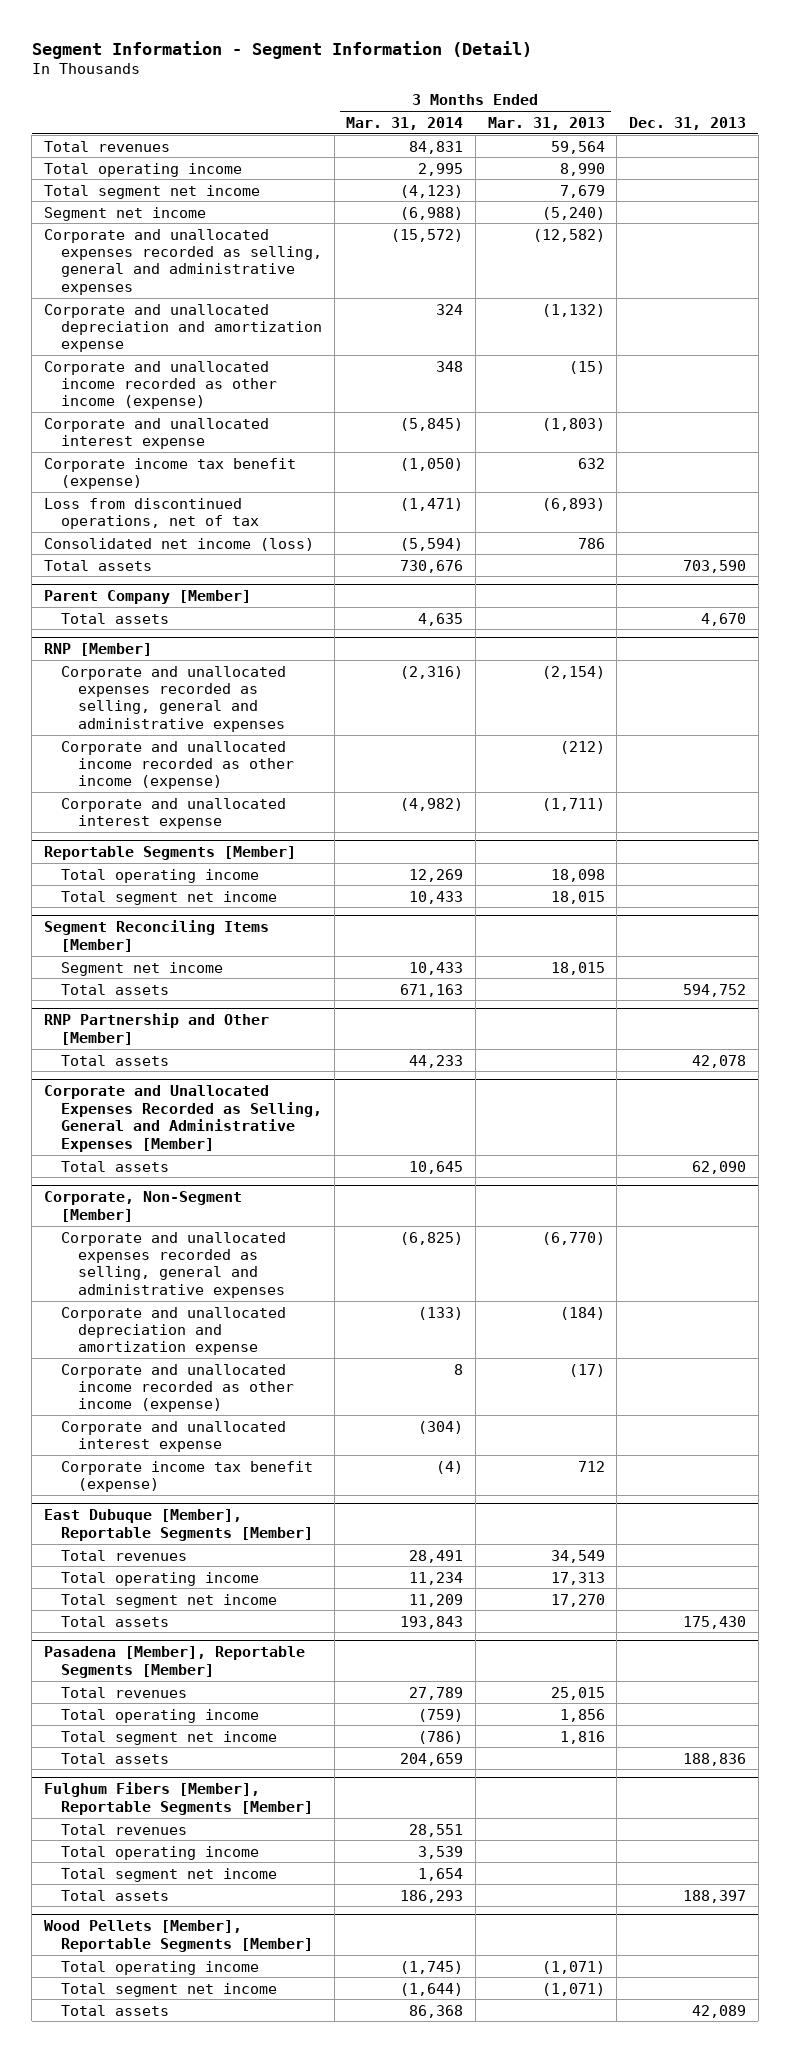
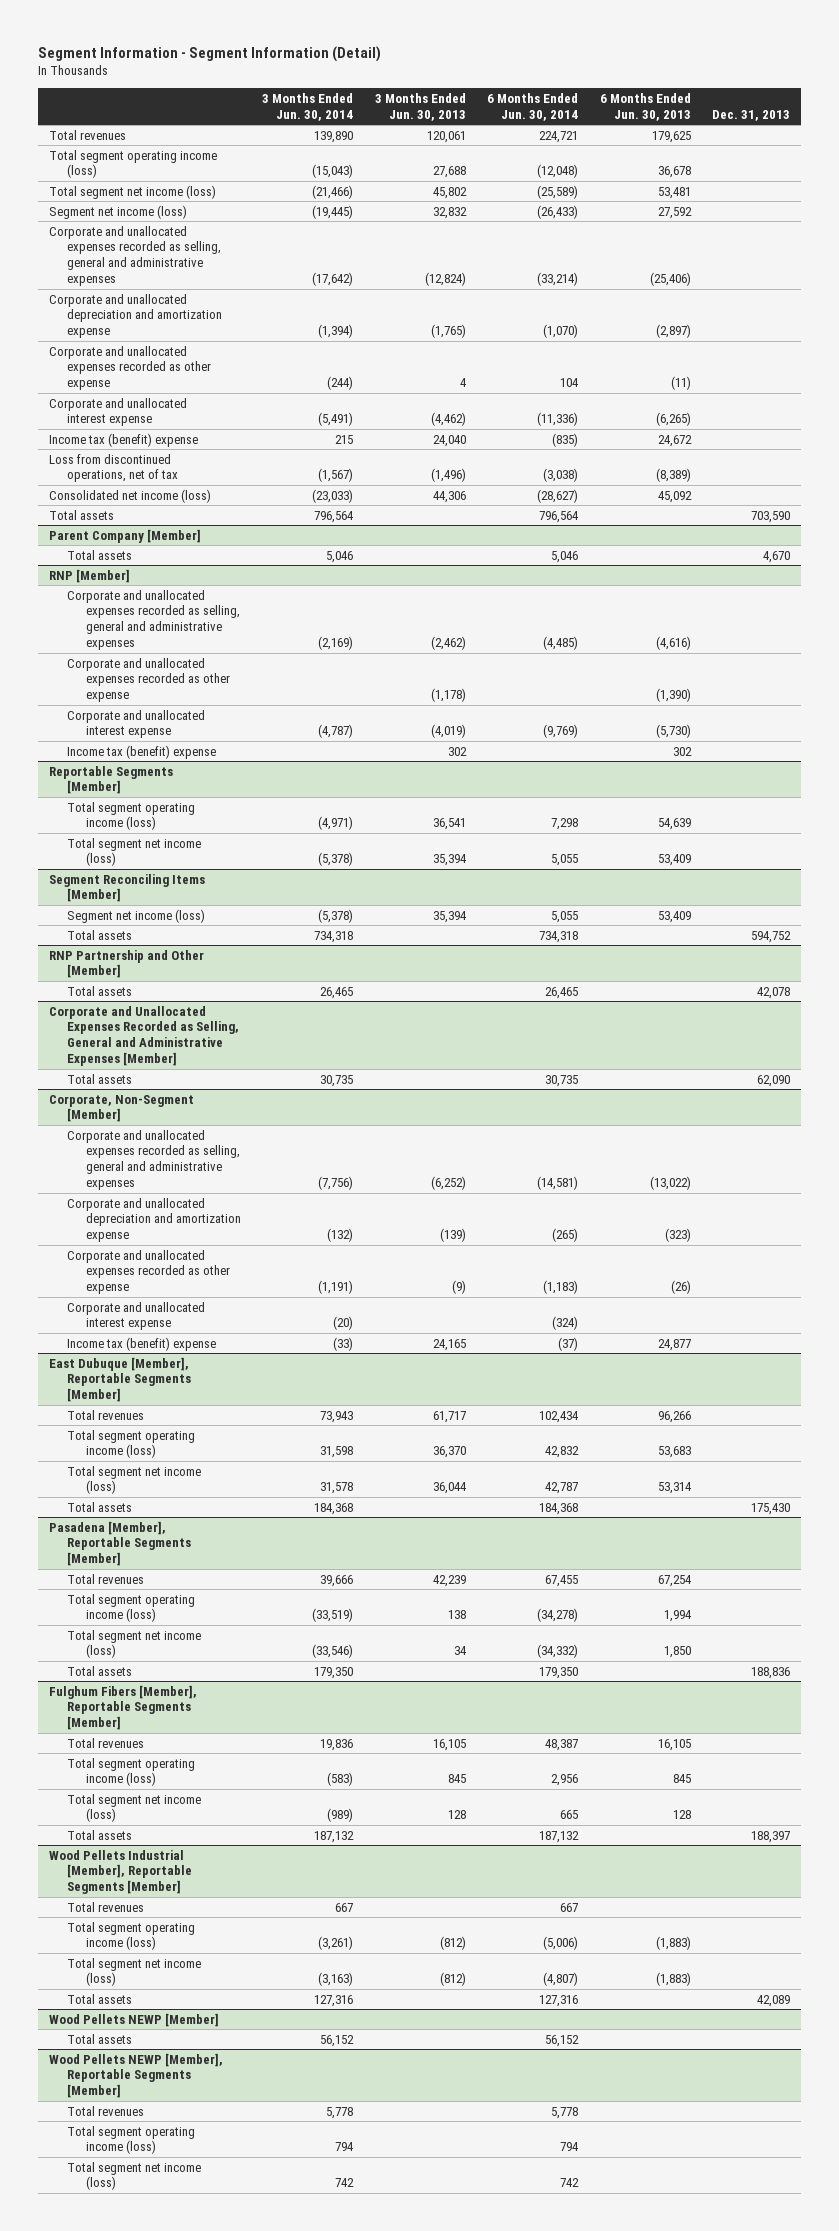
- | 3 Months Ended Mar. 31, 2014 | 3 Months Ended Mar. 31, 2013 | Dec. 31, 2013
+ | 3 Months Ended Jun. 30, 2014 | 3 Months Ended Jun. 30, 2013 | 6 Months Ended Jun. 30, 2014 | 6 Months Ended Jun. 30, 2013 | Dec. 31, 2013
- Total operating income | 2,995 | 8,990 |
- Total segment net income | (4,123) | 7,679 |
- Segment net income | (6,988) | (5,240) |
+ Total segment operating income (loss) | (15,043) | 27,688 | (12,048) | 36,678 |
+ Total segment net income (loss) | (21,466) | 45,802 | (25,589) | 53,481 |
+ Segment net income (loss) | (19,445) | 32,832 | (26,433) | 27,592 |
- Corporate and unallocated income recorded as other income (expense) | 348 | (15) |
+ Corporate and unallocated expenses recorded as other expense | (244) | 4 | 104 | (11) |
- Corporate income tax benefit (expense) | (1,050) | 632 |
+ Income tax (benefit) expense | 215 | 24,040 | (835) | 24,672 |
@ RNP [Member]
- Corporate and unallocated income recorded as other income (expense) | | (212) |
+ Corporate and unallocated expenses recorded as other expense | | (1,178) | | (1,390) |
+ Income tax (benefit) expense | | 302 | | 302 |
@ Reportable Segments [Member]
- Total operating income | 12,269 | 18,098 |
- Total segment net income | 10,433 | 18,015 |
+ Total segment operating income (loss) | (4,971) | 36,541 | 7,298 | 54,639 |
+ Total segment net income (loss) | (5,378) | 35,394 | 5,055 | 53,409 |
@ Segment Reconciling Items [Member]
- Segment net income | 10,433 | 18,015 |
+ Segment net income (loss) | (5,378) | 35,394 | 5,055 | 53,409 |
@ Corporate, Non-Segment [Member]
- Corporate and unallocated income recorded as other income (expense) | 8 | (17) |
+ Corporate and unallocated expenses recorded as other expense | (1,191) | (9) | (1,183) | (26) |
- Corporate income tax benefit (expense) | (4) | 712 |
+ Income tax (benefit) expense | (33) | 24,165 | (37) | 24,877 |
@ East Dubuque [Member], Reportable Segments [Member]
- Total operating income | 11,234 | 17,313 |
- Total segment net income | 11,209 | 17,270 |
+ Total segment operating income (loss) | 31,598 | 36,370 | 42,832 | 53,683 |
+ Total segment net income (loss) | 31,578 | 36,044 | 42,787 | 53,314 |
@ Pasadena [Member], Reportable Segments [Member]
- Total operating income | (759) | 1,856 |
- Total segment net income | (786) | 1,816 |
+ Total segment operating income (loss) | (33,519) | 138 | (34,278) | 1,994 |
+ Total segment net income (loss) | (33,546) | 34 | (34,332) | 1,850 |
@ Fulghum Fibers [Member], Reportable Segments [Member]
- Total operating income | 3,539 | |
- Total segment net income | 1,654 | |
+ Total segment operating income (loss) | (583) | 845 | 2,956 | 845 |
+ Total segment net income (loss) | (989) | 128 | 665 | 128 |
- Wood Pellets [Member], Reportable Segments [Member]
- Total operating income | (1,745) | (1,071) |
- Total segment net income | (1,644) | (1,071) |
+ Wood Pellets Industrial [Member], Reportable Segments [Member]
+ Total revenues | 667 | | 667 | |
+ Total segment operating income (loss) | (3,261) | (812) | (5,006) | (1,883) |
+ Total segment net income (loss) | (3,163) | (812) | (4,807) | (1,883) |
+ Wood Pellets NEWP [Member]
+ Total assets | 56,152 | | 56,152 | |
+ Wood Pellets NEWP [Member], Reportable Segments [Member]
+ Total revenues | 5,778 | | 5,778 | |
+ Total segment operating income (loss) | 794 | | 794 | |
+ Total segment net income (loss) | 742 | | 742 | |

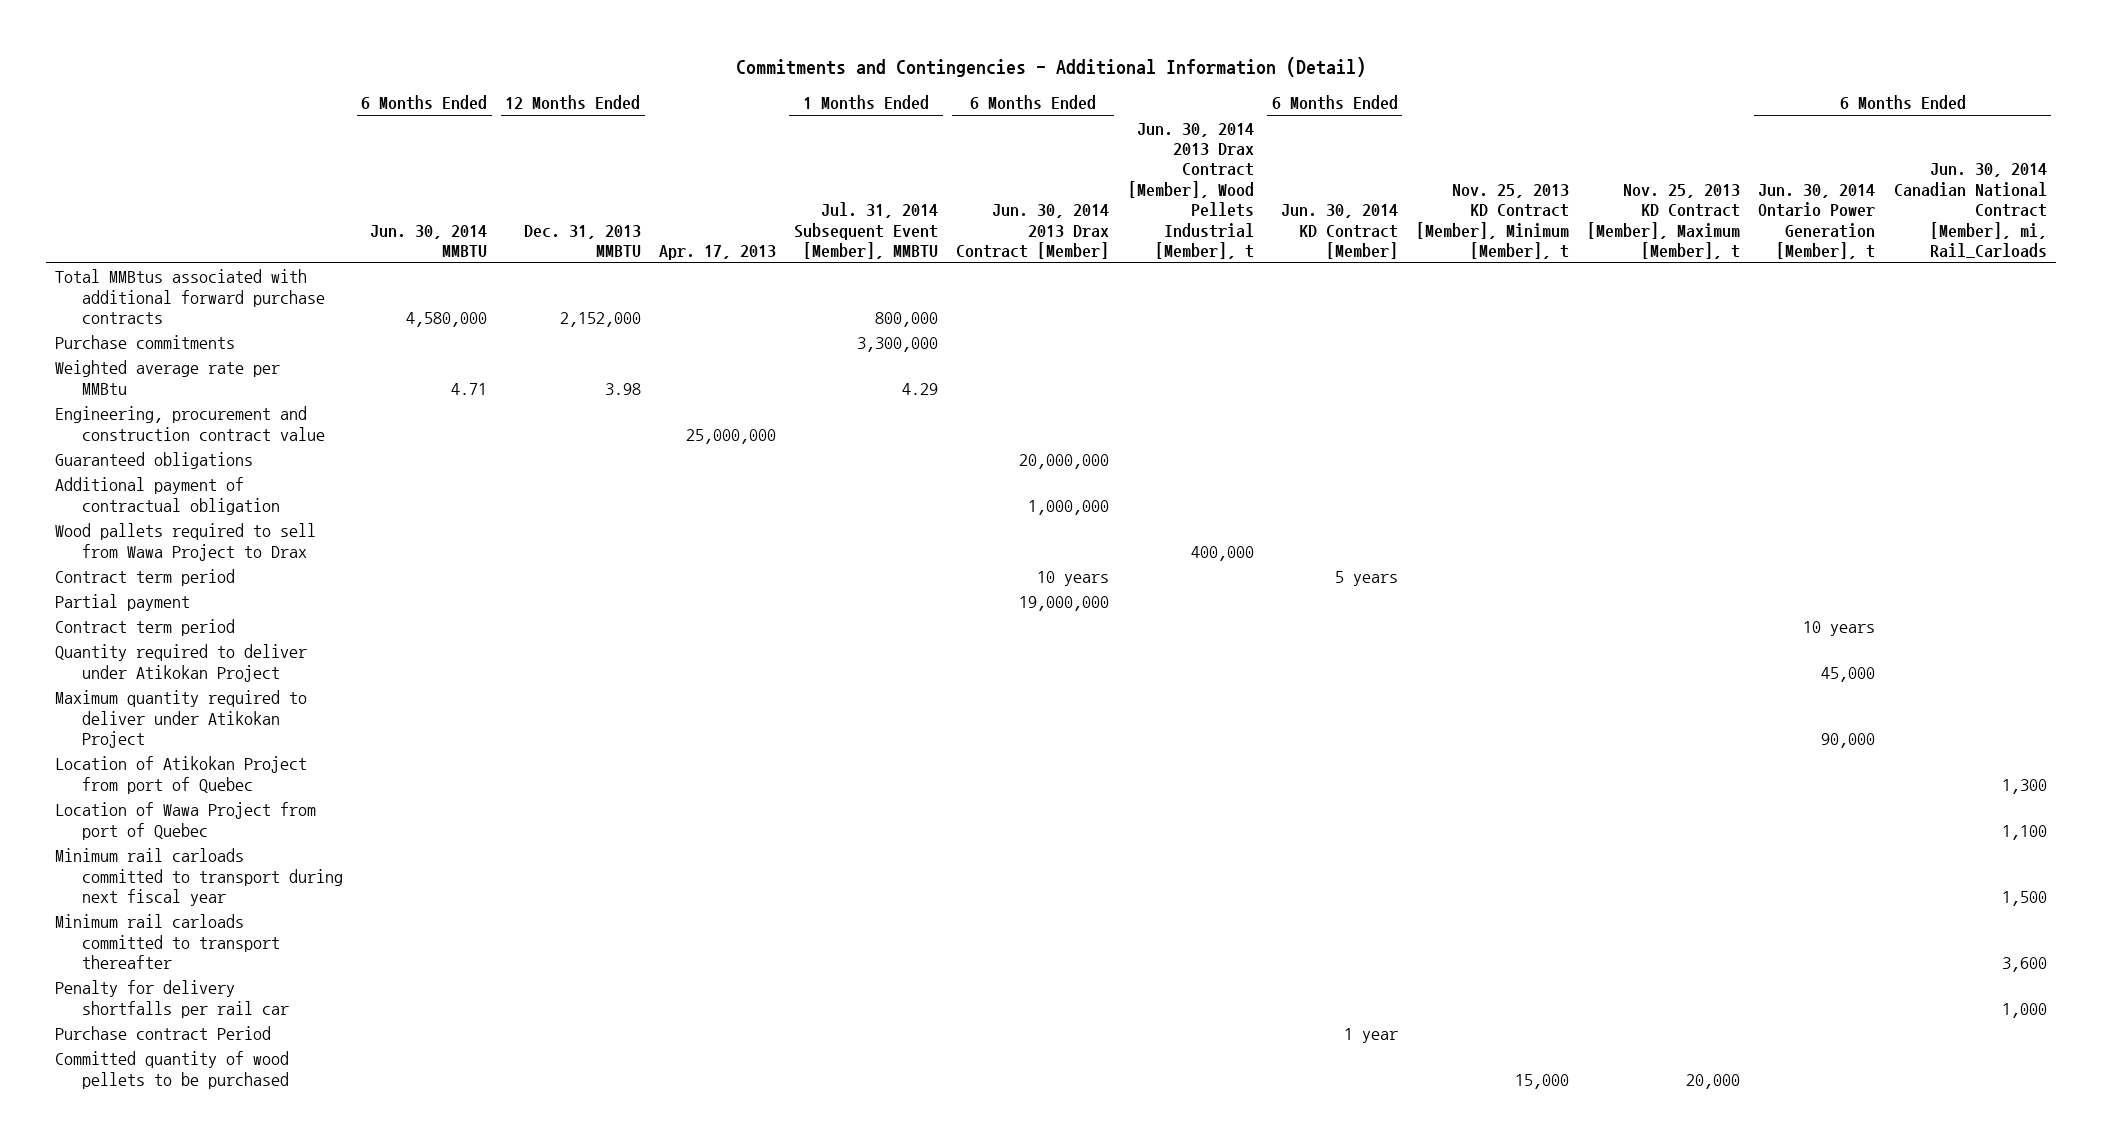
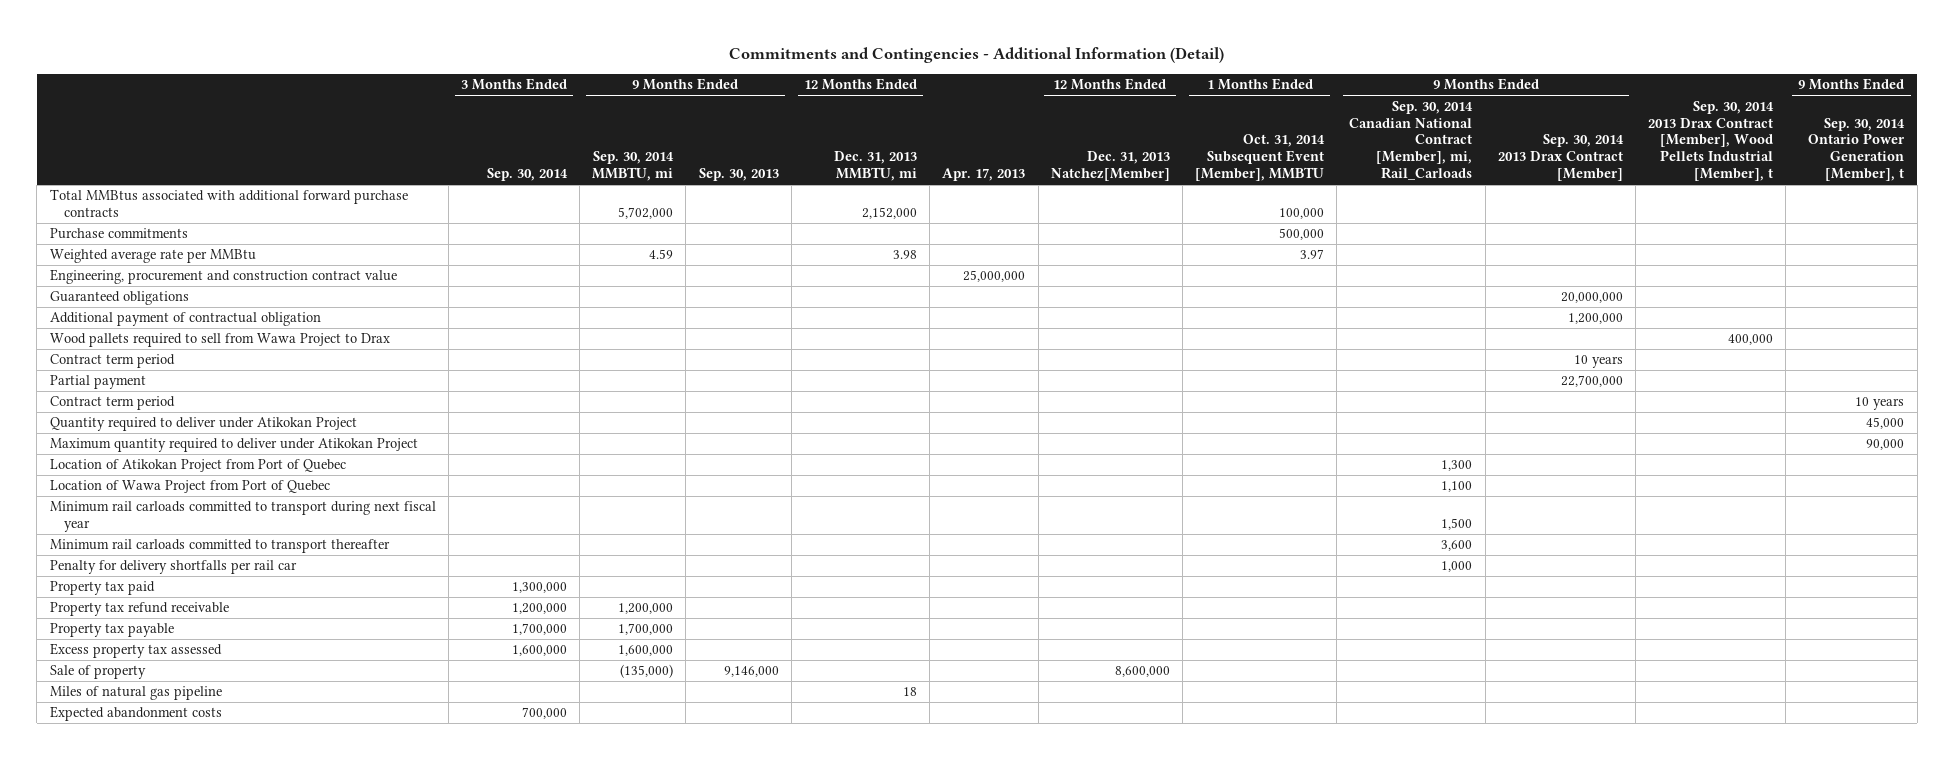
- | 6 Months Ended Jun. 30, 2014 MMBTU | 12 Months Ended Dec. 31, 2013 MMBTU | Apr. 17, 2013 | 1 Months Ended Jul. 31, 2014 Subsequent Event [Member], MMBTU | 6 Months Ended Jun. 30, 2014 2013 Drax Contract [Member] | Jun. 30, 2014 2013 Drax Contract [Member], Wood Pellets Industrial [Member], t | 6 Months Ended Jun. 30, 2014 KD Contract [Member] | Nov. 25, 2013 KD Contract [Member], Minimum [Member], t | Nov. 25, 2013 KD Contract [Member], Maximum [Member], t | 6 Months Ended Jun. 30, 2014 Ontario Power Generation [Member], t | 6 Months Ended Jun. 30, 2014 Canadian National Contract [Member], mi, Rail_Carloads
+ | 3 Months Ended Sep. 30, 2014 | 9 Months Ended Sep. 30, 2014 MMBTU, mi | 9 Months Ended Sep. 30, 2013 | 12 Months Ended Dec. 31, 2013 MMBTU, mi | Apr. 17, 2013 | 12 Months Ended Dec. 31, 2013 Natchez[Member] | 1 Months Ended Oct. 31, 2014 Subsequent Event [Member], MMBTU | 9 Months Ended Sep. 30, 2014 Canadian National Contract [Member], mi, Rail_Carloads | 9 Months Ended Sep. 30, 2014 2013 Drax Contract [Member] | Sep. 30, 2014 2013 Drax Contract [Member], Wood Pellets Industrial [Member], t | 9 Months Ended Sep. 30, 2014 Ontario Power Generation [Member], t
- Location of Atikokan Project from port of Quebec | | | | | | | | | | | 1,300
- Location of Wawa Project from port of Quebec | | | | | | | | | | | 1,100
+ Location of Atikokan Project from Port of Quebec | | | | | | | | 1,300 | | |
+ Location of Wawa Project from Port of Quebec | | | | | | | | 1,100 | | |
- Purchase contract Period | | | | | | | 1 year | | | |
- Committed quantity of wood pellets to be purchased | | | | | | | | 15,000 | 20,000 | |
+ Property tax paid | 1,300,000 | | | | | | | | | |
+ Property tax refund receivable | 1,200,000 | 1,200,000 | | | | | | | | |
+ Property tax payable | 1,700,000 | 1,700,000 | | | | | | | | |
+ Excess property tax assessed | 1,600,000 | 1,600,000 | | | | | | | | |
+ Sale of property | | (135,000) | 9,146,000 | | | 8,600,000 | | | | |
+ Miles of natural gas pipeline | | | | 18 | | | | | | |
+ Expected abandonment costs | 700,000 | | | | | | | | | |

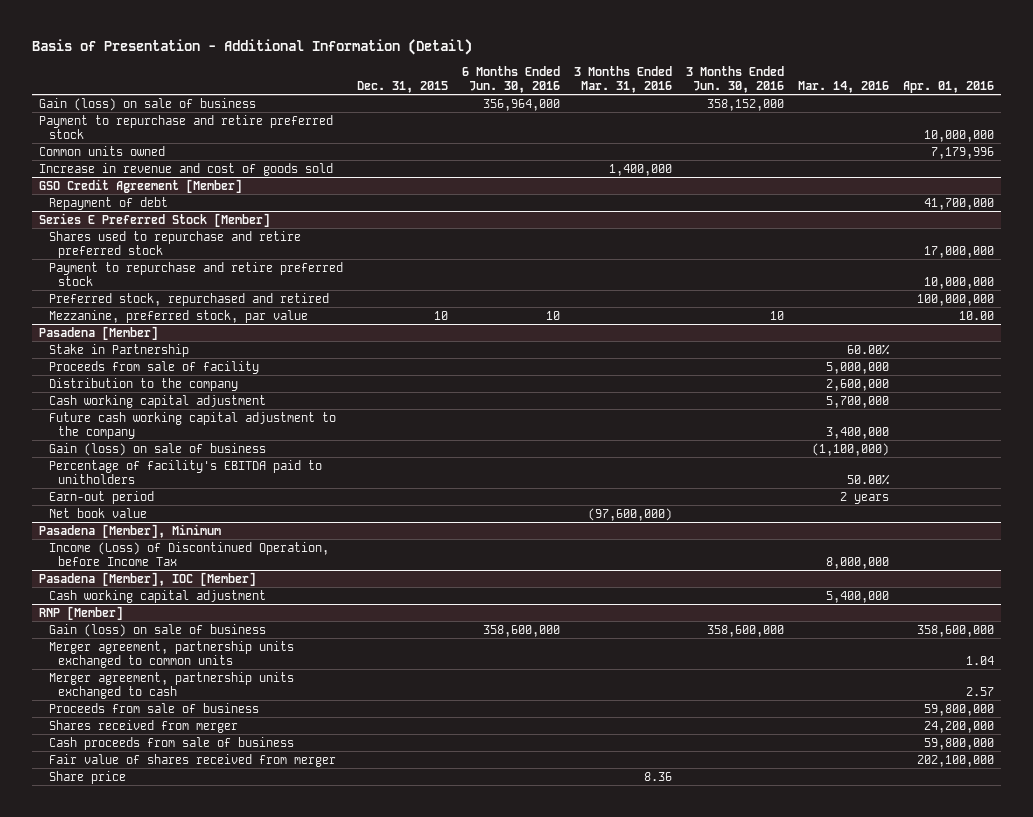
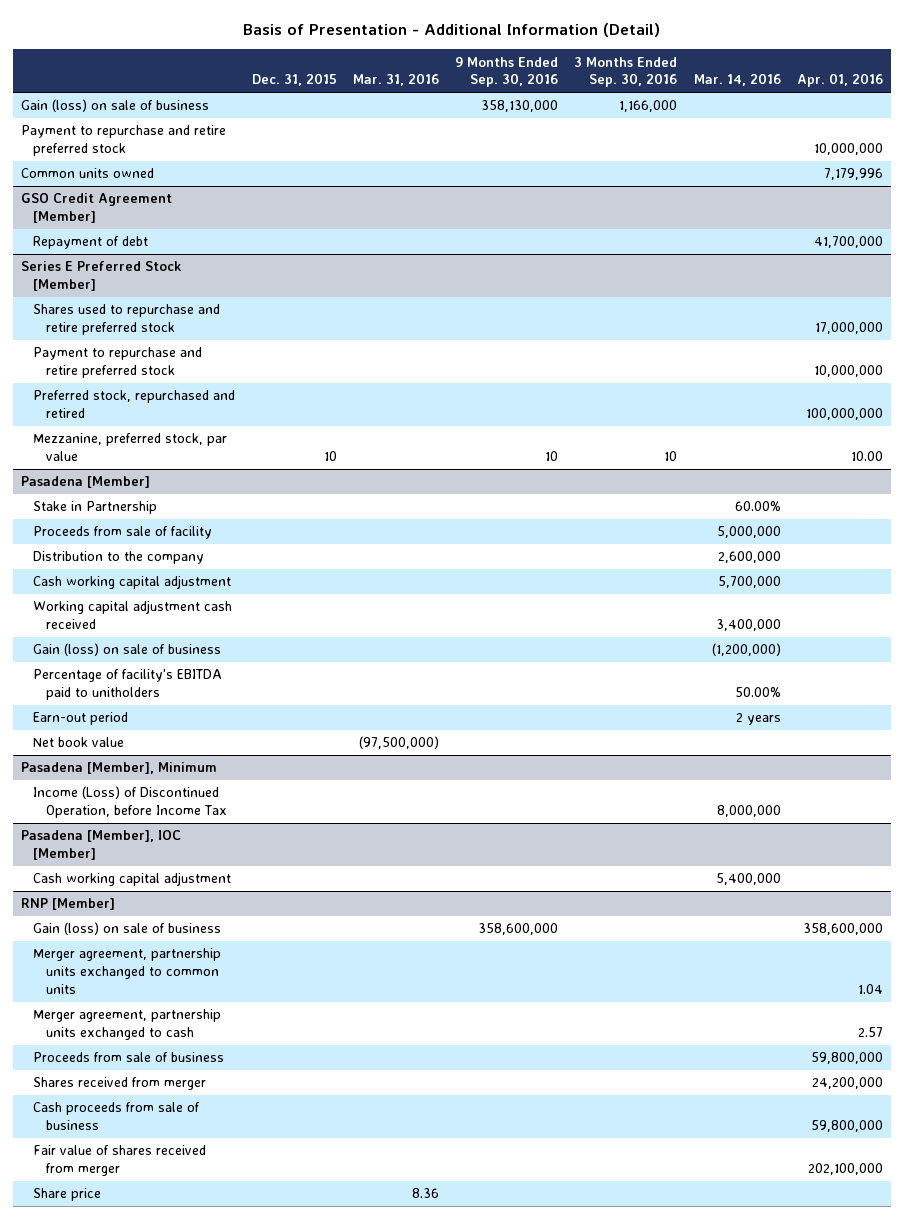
- | Dec. 31, 2015 | 6 Months Ended Jun. 30, 2016 | 3 Months Ended Mar. 31, 2016 | 3 Months Ended Jun. 30, 2016 | Mar. 14, 2016 | Apr. 01, 2016
+ | Dec. 31, 2015 | Mar. 31, 2016 | 9 Months Ended Sep. 30, 2016 | 3 Months Ended Sep. 30, 2016 | Mar. 14, 2016 | Apr. 01, 2016
- Increase in revenue and cost of goods sold | | | 1,400,000 | | |
@ Pasadena [Member]
- Future cash working capital adjustment to the company | | | | | 3,400,000 |
- Gain (loss) on sale of business | | | | | (1,100,000) |
+ Working capital adjustment cash received | | | | | 3,400,000 |
+ Gain (loss) on sale of business | | | | | (1,200,000) |

